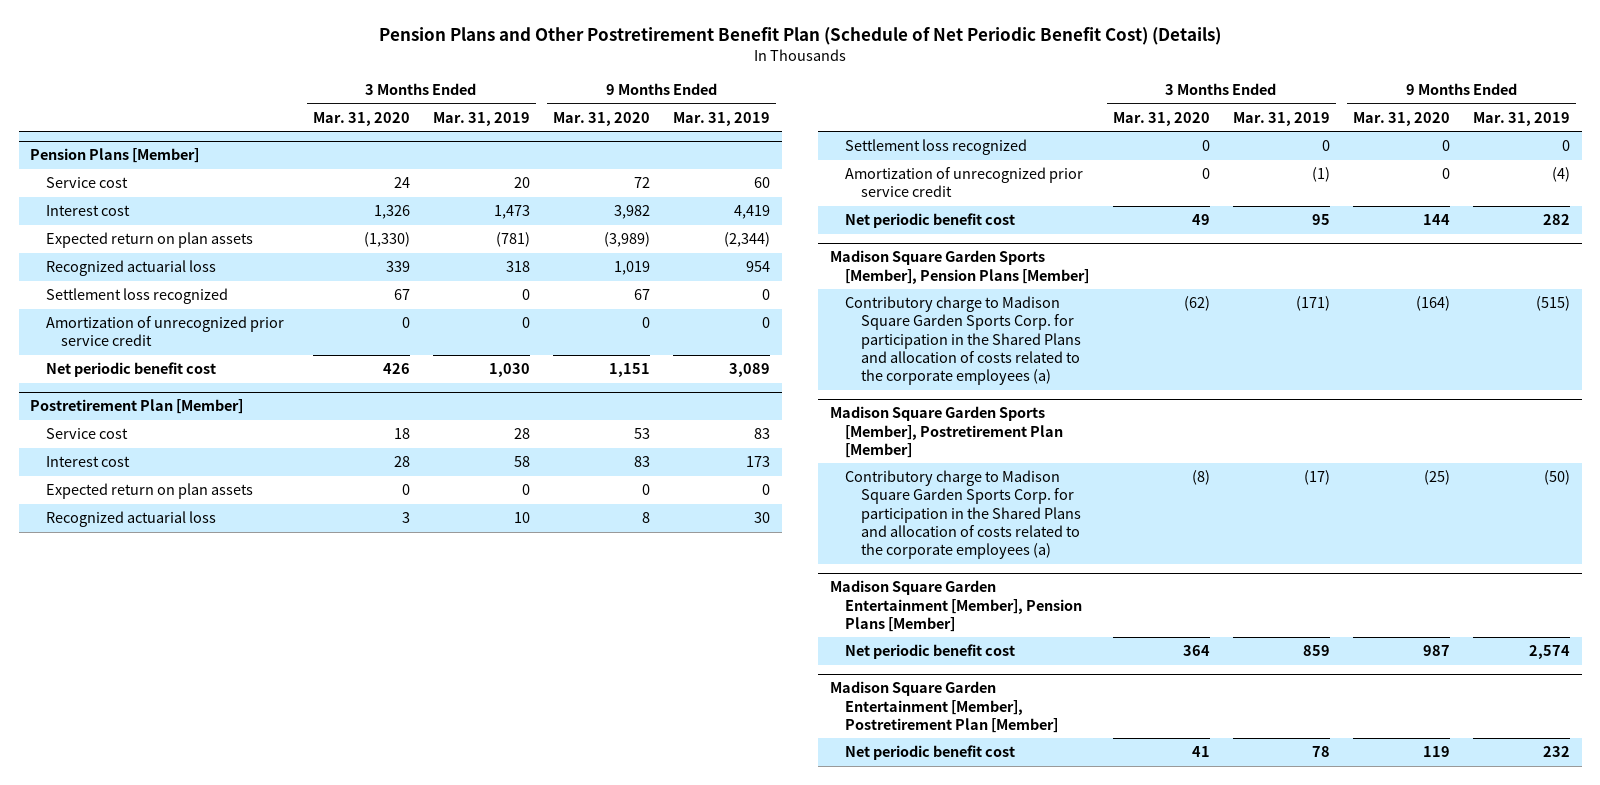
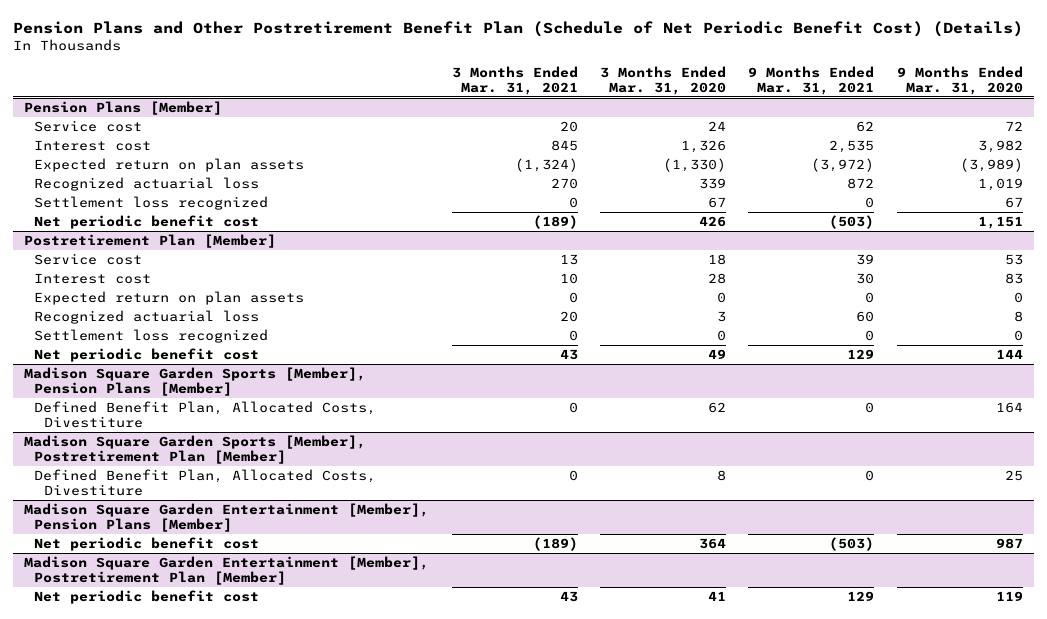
- | 3 Months Ended Mar. 31, 2020 | 3 Months Ended Mar. 31, 2019 | 9 Months Ended Mar. 31, 2020 | 9 Months Ended Mar. 31, 2019
+ | 3 Months Ended Mar. 31, 2021 | 3 Months Ended Mar. 31, 2020 | 9 Months Ended Mar. 31, 2021 | 9 Months Ended Mar. 31, 2020
@ Pension Plans [Member]
- Amortization of unrecognized prior service credit | 0 | 0 | 0 | 0
@ Postretirement Plan [Member]
- Amortization of unrecognized prior service credit | 0 | (1) | 0 | (4)
@ Madison Square Garden Sports [Member], Pension Plans [Member]
- Contributory charge to Madison Square Garden Sports Corp. for participation in the Shared Plans and allocation of costs related to the corporate employees (a) | (62) | (171) | (164) | (515)
+ Defined Benefit Plan, Allocated Costs, Divestiture | 0 | 62 | 0 | 164
@ Madison Square Garden Sports [Member], Postretirement Plan [Member]
- Contributory charge to Madison Square Garden Sports Corp. for participation in the Shared Plans and allocation of costs related to the corporate employees (a) | (8) | (17) | (25) | (50)
+ Defined Benefit Plan, Allocated Costs, Divestiture | 0 | 8 | 0 | 25

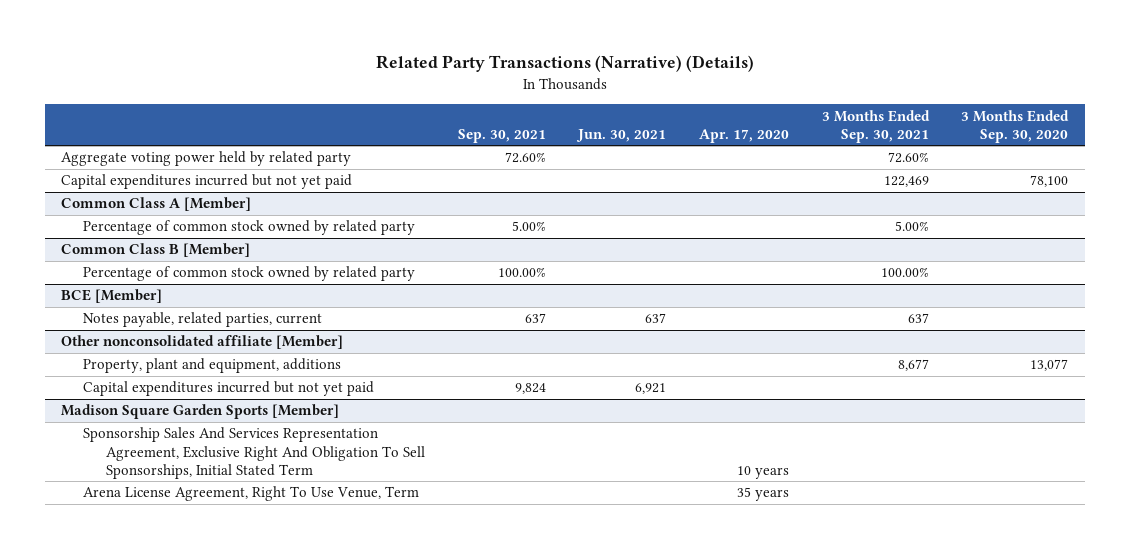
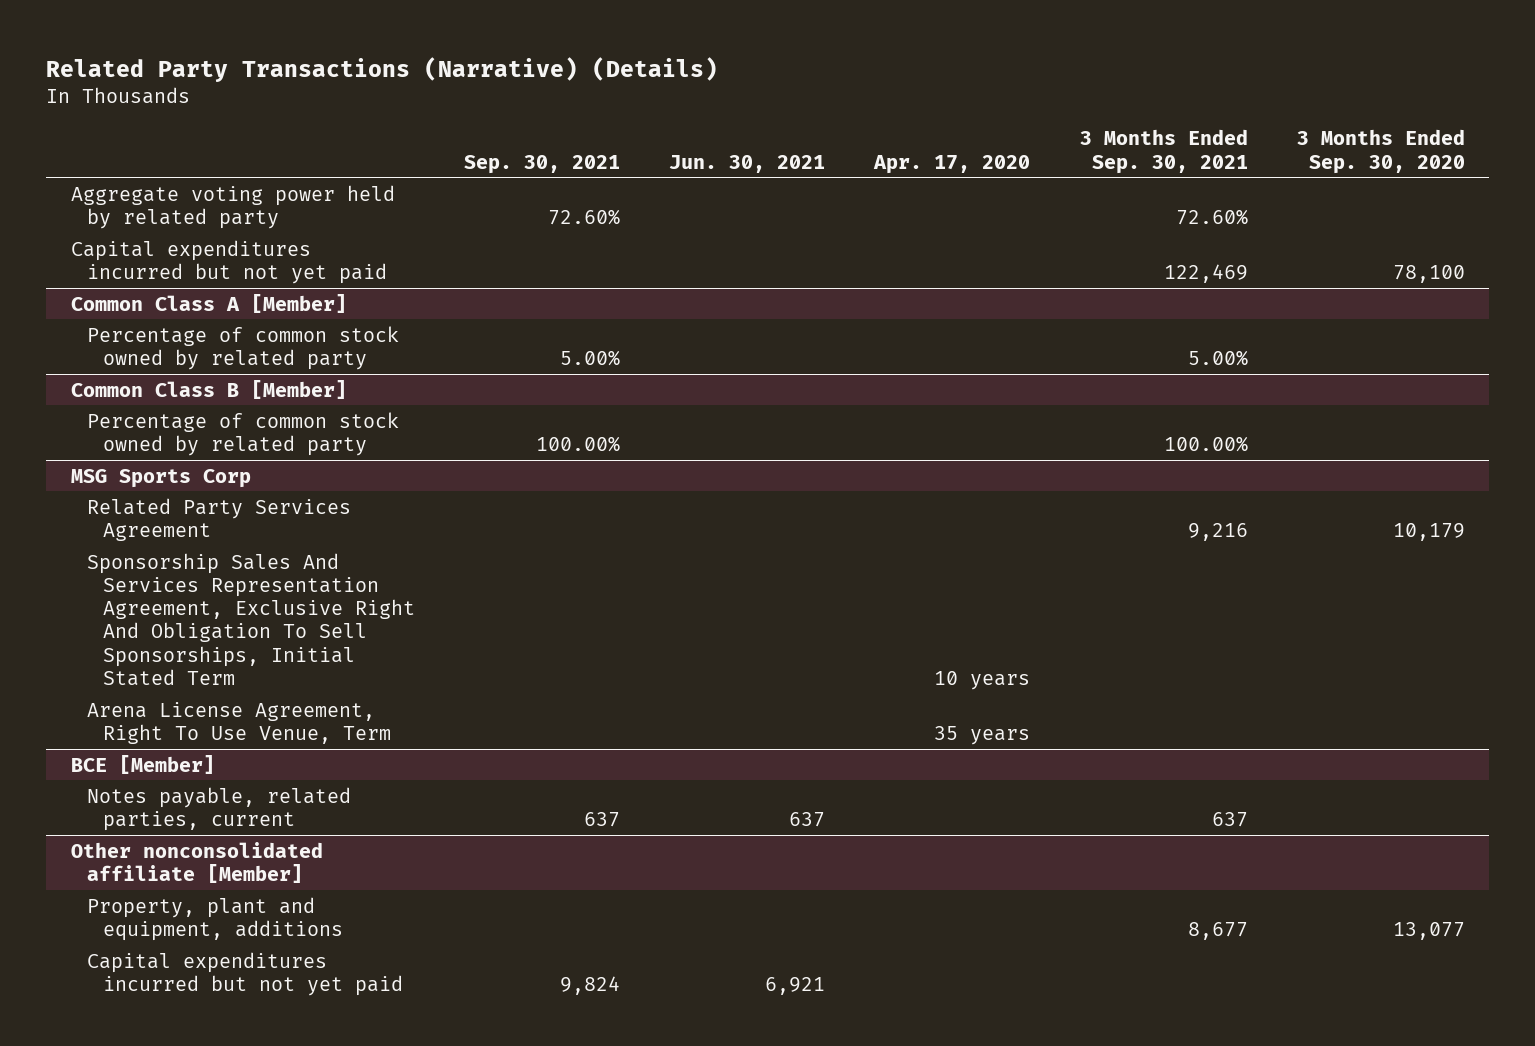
+ MSG Sports Corp
+ Related Party Services Agreement | | | | 9,216 | 10,179
+ Sponsorship Sales And Services Representation Agreement, Exclusive Right And Obligation To Sell Sponsorships, Initial Stated Term | | | 10 years | |
+ Arena License Agreement, Right To Use Venue, Term | | | 35 years | |
- Madison Square Garden Sports [Member]
- Sponsorship Sales And Services Representation Agreement, Exclusive Right And Obligation To Sell Sponsorships, Initial Stated Term | | | 10 years | |
- Arena License Agreement, Right To Use Venue, Term | | | 35 years | |

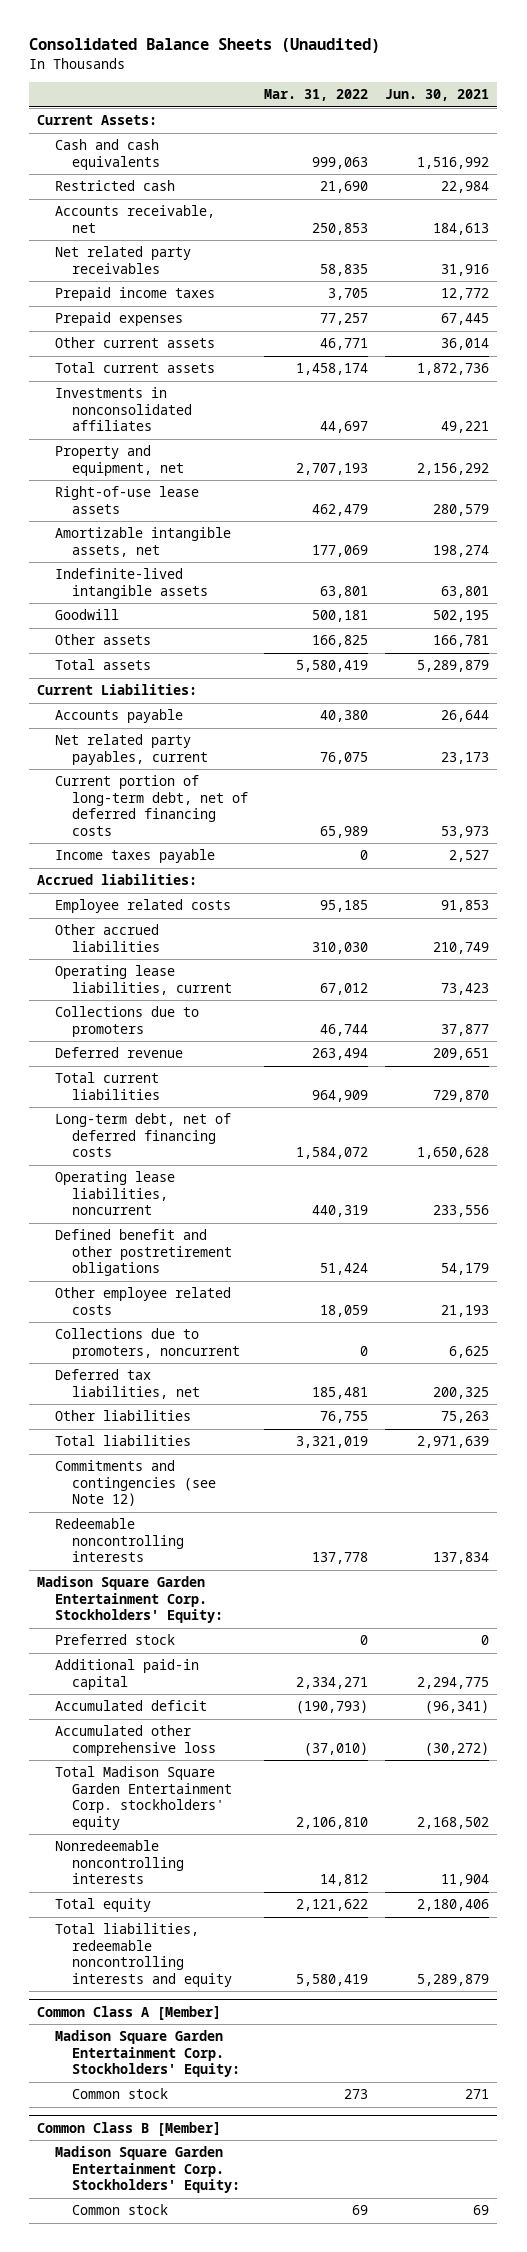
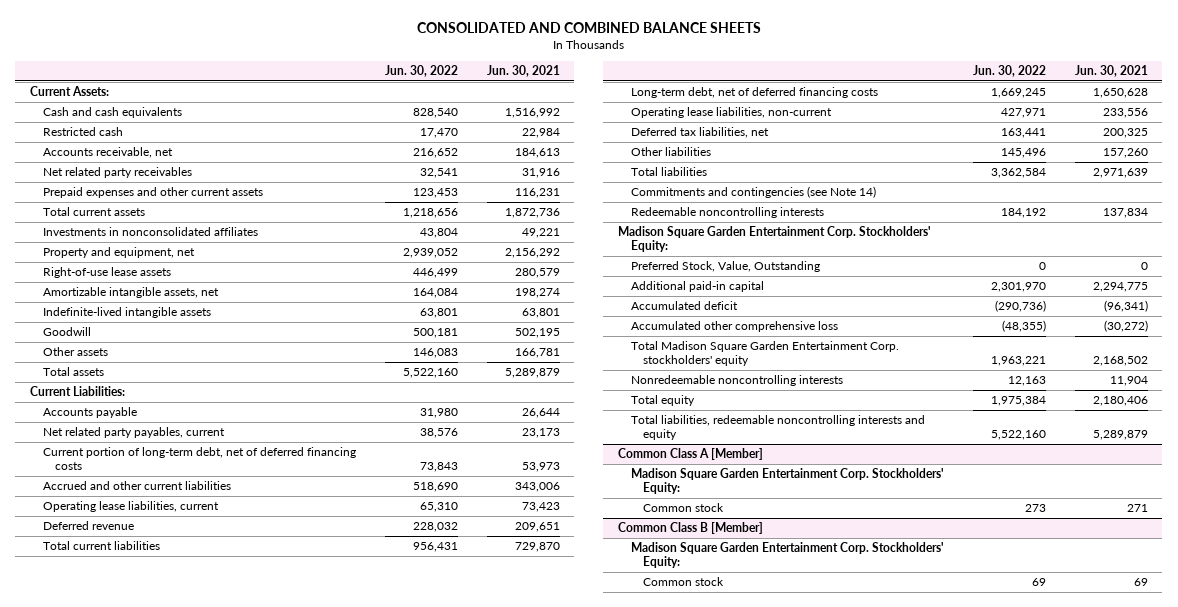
- Consolidated Balance Sheets (Unaudited)
+ CONSOLIDATED AND COMBINED BALANCE SHEETS
- | Mar. 31, 2022 | Jun. 30, 2021
+ | Jun. 30, 2022 | Jun. 30, 2021
- Prepaid income taxes | 3,705 | 12,772
- Prepaid expenses | 77,257 | 67,445
- Other current assets | 46,771 | 36,014
+ Prepaid expenses and other current assets | 123,453 | 116,231
- Income taxes payable | 0 | 2,527
- Accrued liabilities:
- Employee related costs | 95,185 | 91,853
- Other accrued liabilities | 310,030 | 210,749
+ Accrued and other current liabilities | 518,690 | 343,006
- Collections due to promoters | 46,744 | 37,877
- Operating lease liabilities, noncurrent | 440,319 | 233,556
- Defined benefit and other postretirement obligations | 51,424 | 54,179
- Other employee related costs | 18,059 | 21,193
- Collections due to promoters, noncurrent | 0 | 6,625
+ Operating lease liabilities, non-current | 427,971 | 233,556
- Other liabilities | 76,755 | 75,263
+ Other liabilities | 145,496 | 157,260
- Commitments and contingencies (see Note 12)
+ Commitments and contingencies (see Note 14)
- Preferred stock | 0 | 0
+ Preferred Stock, Value, Outstanding | 0 | 0

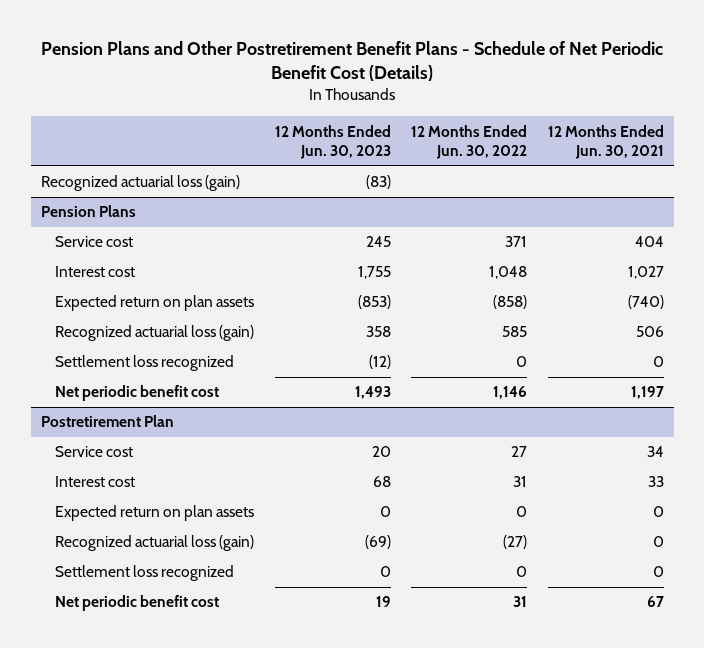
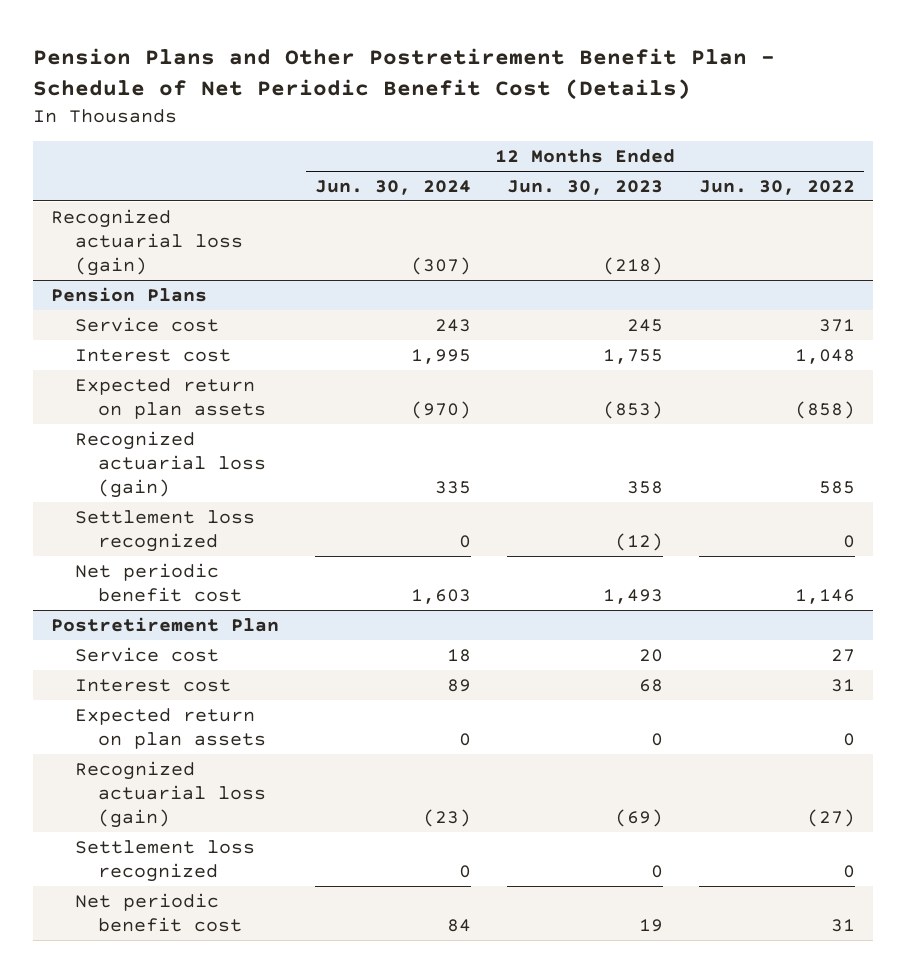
- Pension Plans and Other Postretirement Benefit Plans - Schedule of Net Periodic Benefit Cost (Details)
+ Pension Plans and Other Postretirement Benefit Plan - Schedule of Net Periodic Benefit Cost (Details)
- | 12 Months Ended Jun. 30, 2023 | 12 Months Ended Jun. 30, 2022 | 12 Months Ended Jun. 30, 2021
+ | 12 Months Ended Jun. 30, 2024 | 12 Months Ended Jun. 30, 2023 | 12 Months Ended Jun. 30, 2022
- Recognized actuarial loss (gain) | (83) | |
+ Recognized actuarial loss (gain) | (307) | (218) |

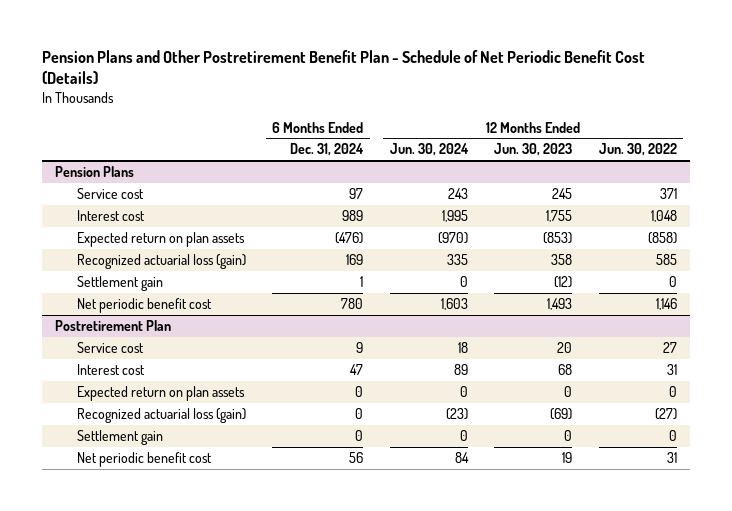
- | 12 Months Ended Jun. 30, 2024 | 12 Months Ended Jun. 30, 2023 | 12 Months Ended Jun. 30, 2022
+ | 6 Months Ended Dec. 31, 2024 | 12 Months Ended Jun. 30, 2024 | 12 Months Ended Jun. 30, 2023 | 12 Months Ended Jun. 30, 2022
- Recognized actuarial loss (gain) | (307) | (218) |
@ Pension Plans
- Settlement loss recognized | 0 | (12) | 0
+ Settlement gain | 1 | 0 | (12) | 0
@ Postretirement Plan
- Settlement loss recognized | 0 | 0 | 0
+ Settlement gain | 0 | 0 | 0 | 0

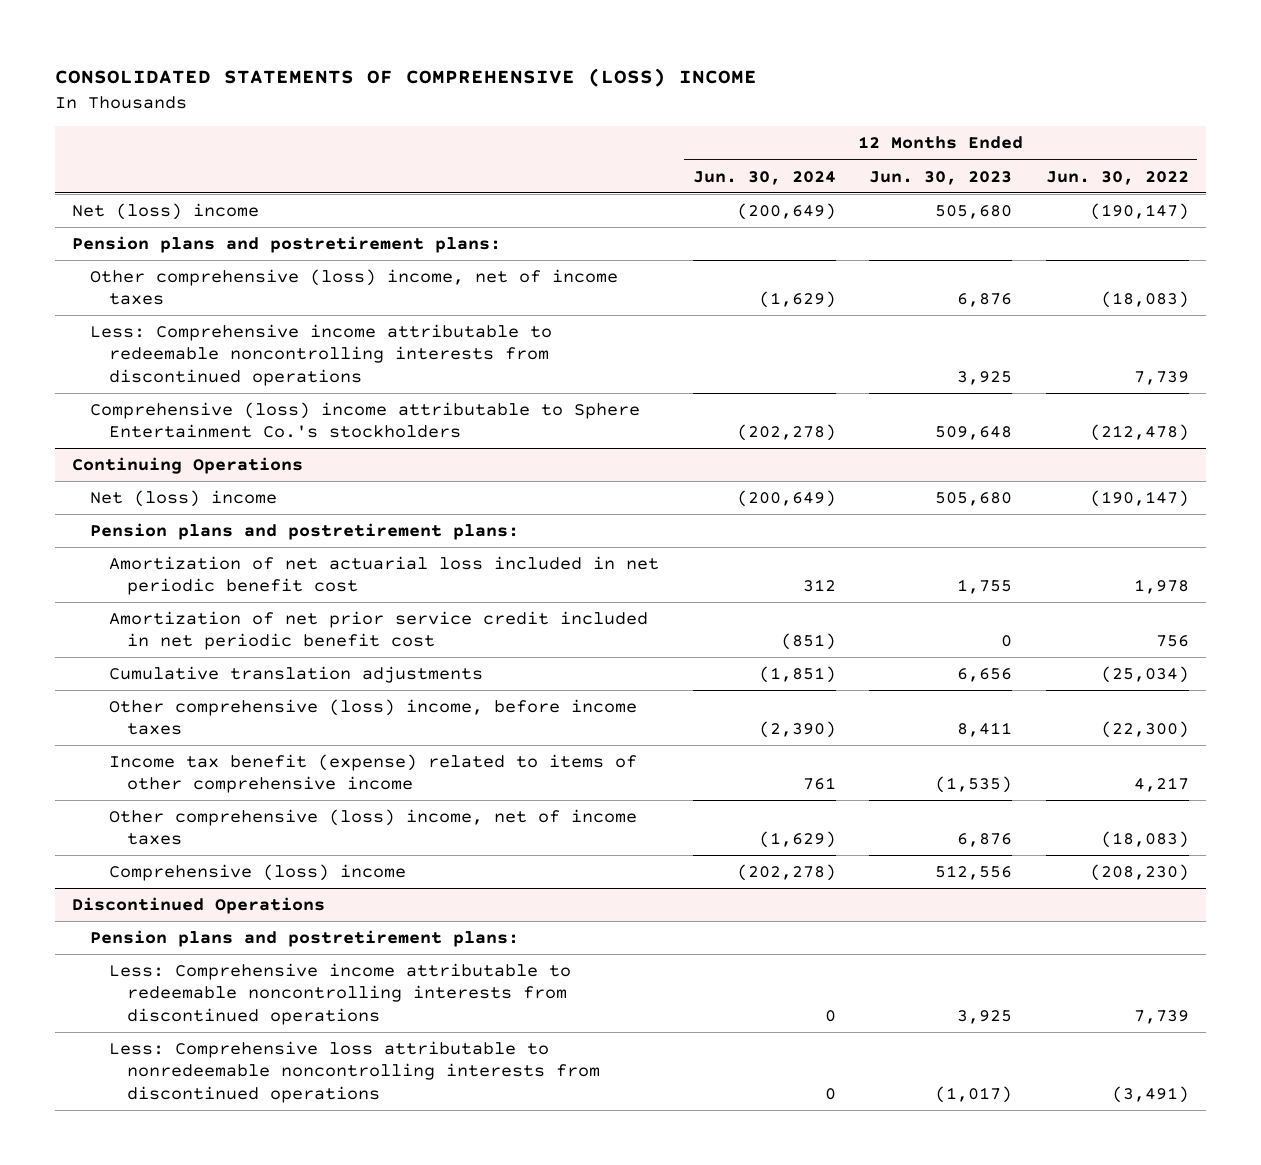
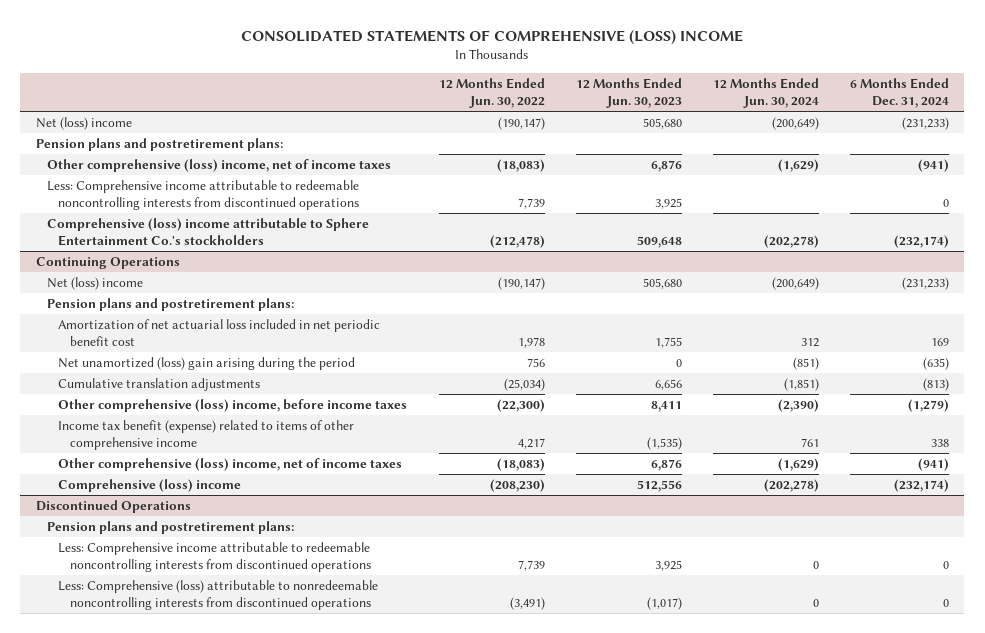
- | 12 Months Ended Jun. 30, 2024 | 12 Months Ended Jun. 30, 2023 | 12 Months Ended Jun. 30, 2022
+ | 12 Months Ended Jun. 30, 2022 | 12 Months Ended Jun. 30, 2023 | 12 Months Ended Jun. 30, 2024 | 6 Months Ended Dec. 31, 2024
@ Continuing Operations
- Amortization of net prior service credit included in net periodic benefit cost | (851) | 0 | 756
+ Net unamortized (loss) gain arising during the period | 756 | 0 | (851) | (635)
@ Discontinued Operations
- Less: Comprehensive loss attributable to nonredeemable noncontrolling interests from discontinued operations | 0 | (1,017) | (3,491)
+ Less: Comprehensive (loss) attributable to nonredeemable noncontrolling interests from discontinued operations | (3,491) | (1,017) | 0 | 0

